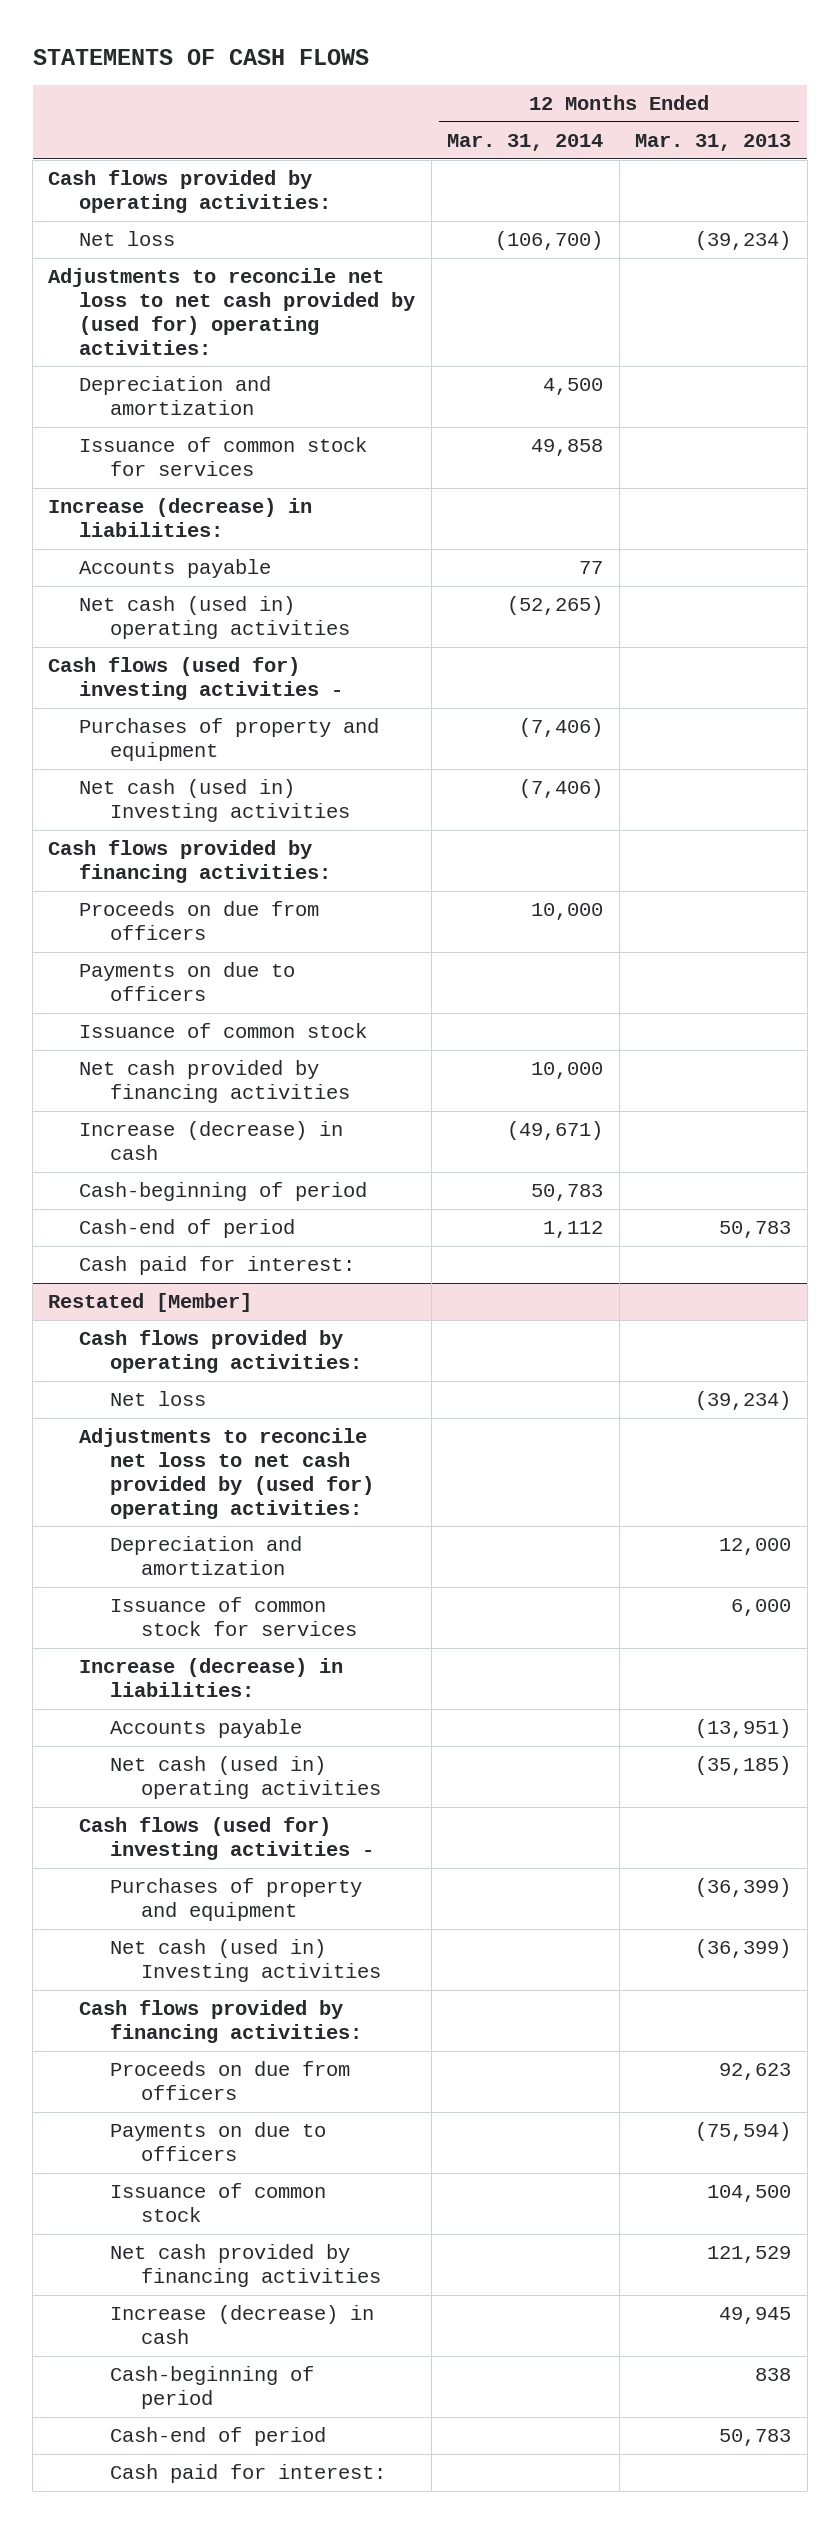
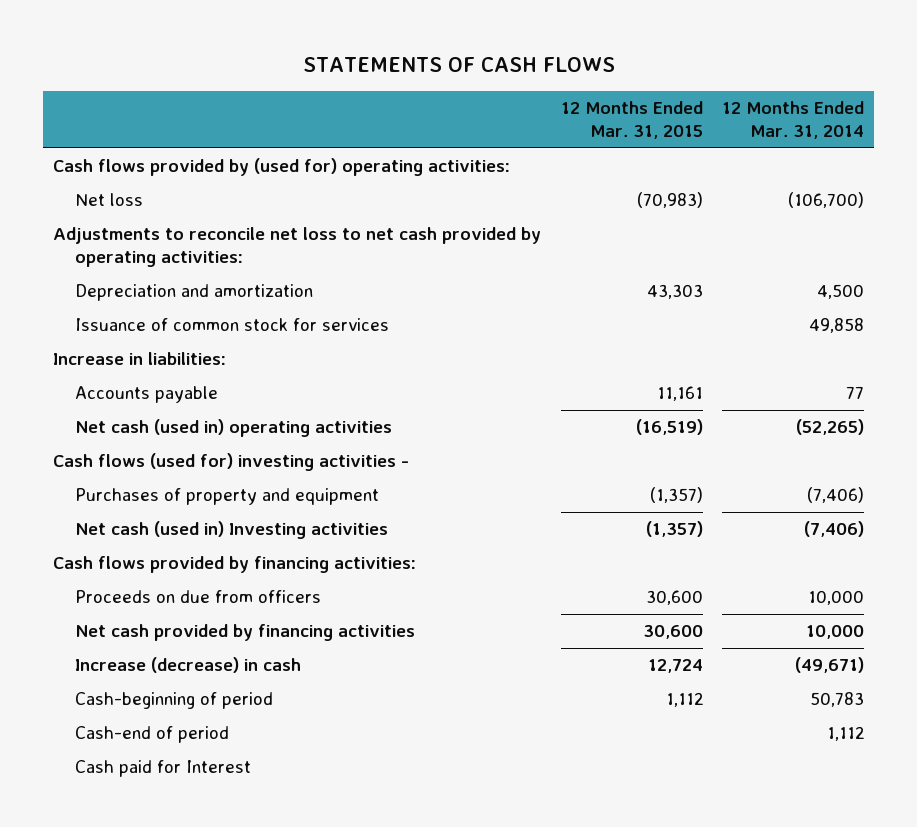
- | 12 Months Ended Mar. 31, 2014 | 12 Months Ended Mar. 31, 2013
+ | 12 Months Ended Mar. 31, 2015 | 12 Months Ended Mar. 31, 2014
- Cash flows provided by operating activities:
+ Cash flows provided by (used for) operating activities:
- Adjustments to reconcile net loss to net cash provided by (used for) operating activities:
+ Adjustments to reconcile net loss to net cash provided by operating activities:
- Increase (decrease) in liabilities:
+ Increase in liabilities:
- Payments on due to officers
- Issuance of common stock
- Cash paid for interest:
- Restated [Member]
- Cash flows provided by operating activities:
- Net loss | | (39,234)
- Adjustments to reconcile net loss to net cash provided by (used for) operating activities:
- Depreciation and amortization | | 12,000
- Issuance of common stock for services | | 6,000
- Increase (decrease) in liabilities:
- Accounts payable | | (13,951)
- Net cash (used in) operating activities | | (35,185)
- Cash flows (used for) investing activities -
- Purchases of property and equipment | | (36,399)
- Net cash (used in) Investing activities | | (36,399)
- Cash flows provided by financing activities:
- Proceeds on due from officers | | 92,623
- Payments on due to officers | | (75,594)
- Issuance of common stock | | 104,500
- Net cash provided by financing activities | | 121,529
- Increase (decrease) in cash | | 49,945
- Cash-beginning of period | | 838
- Cash-end of period | | 50,783
- Cash paid for interest:
+ Cash paid for Interest

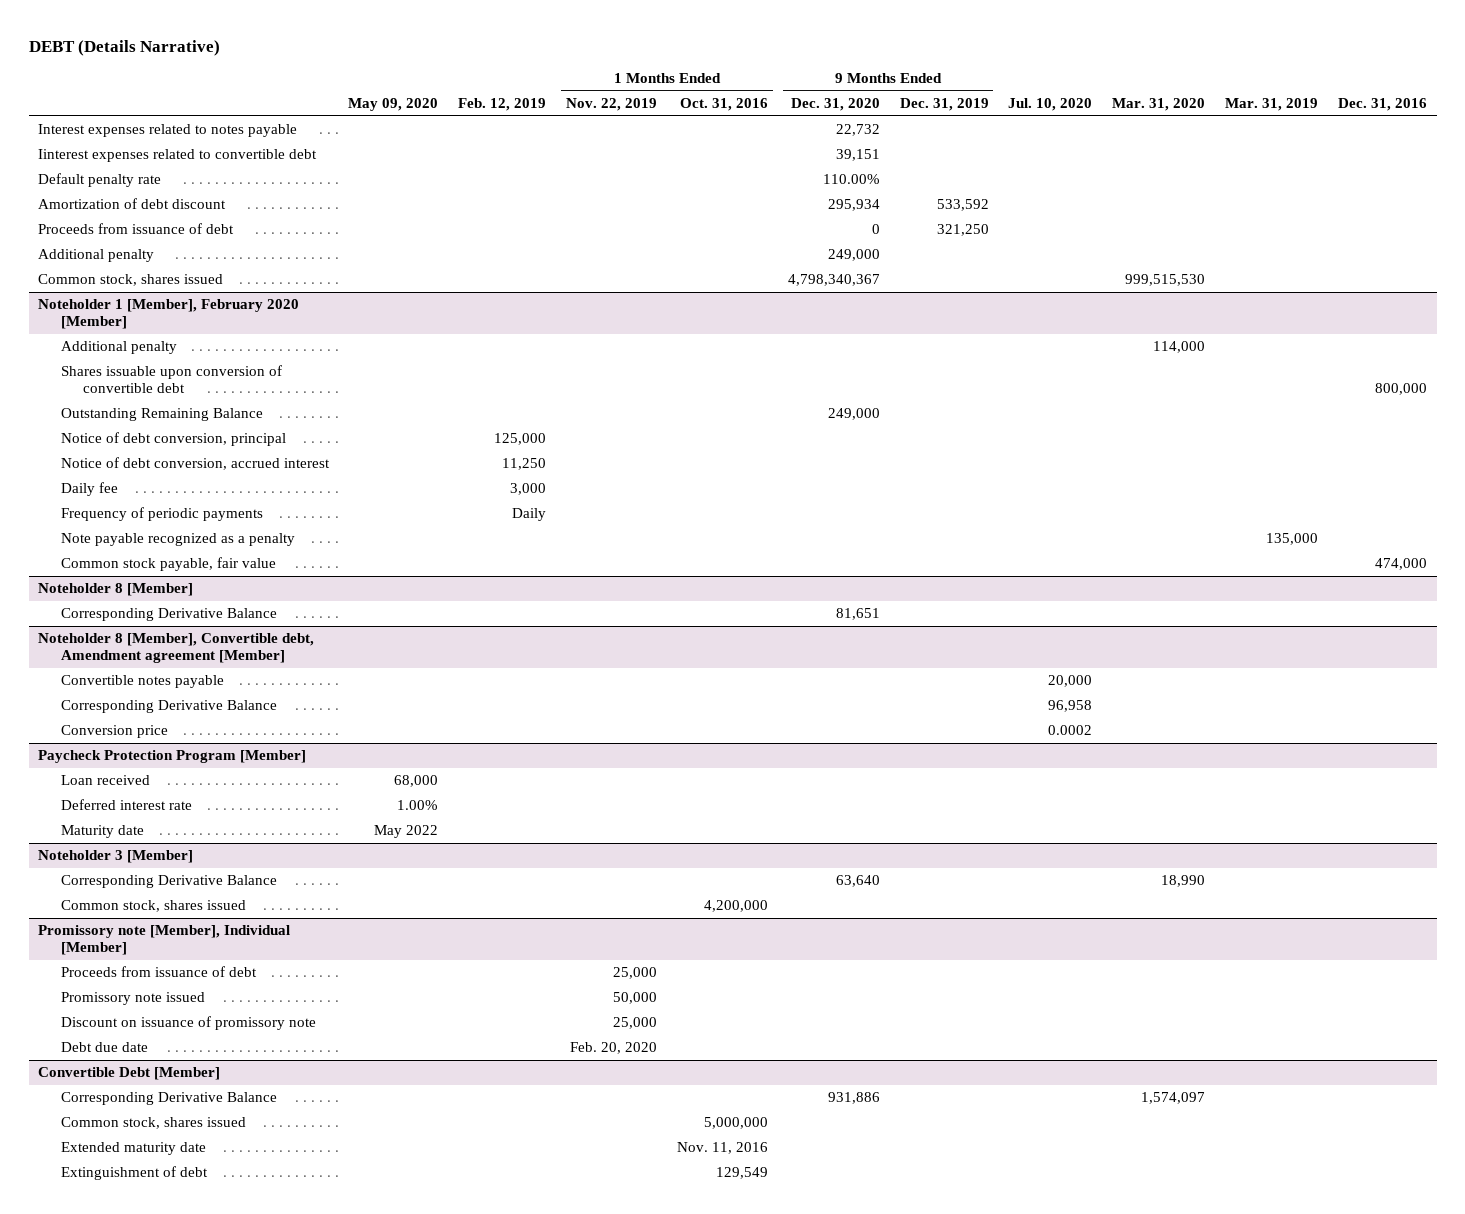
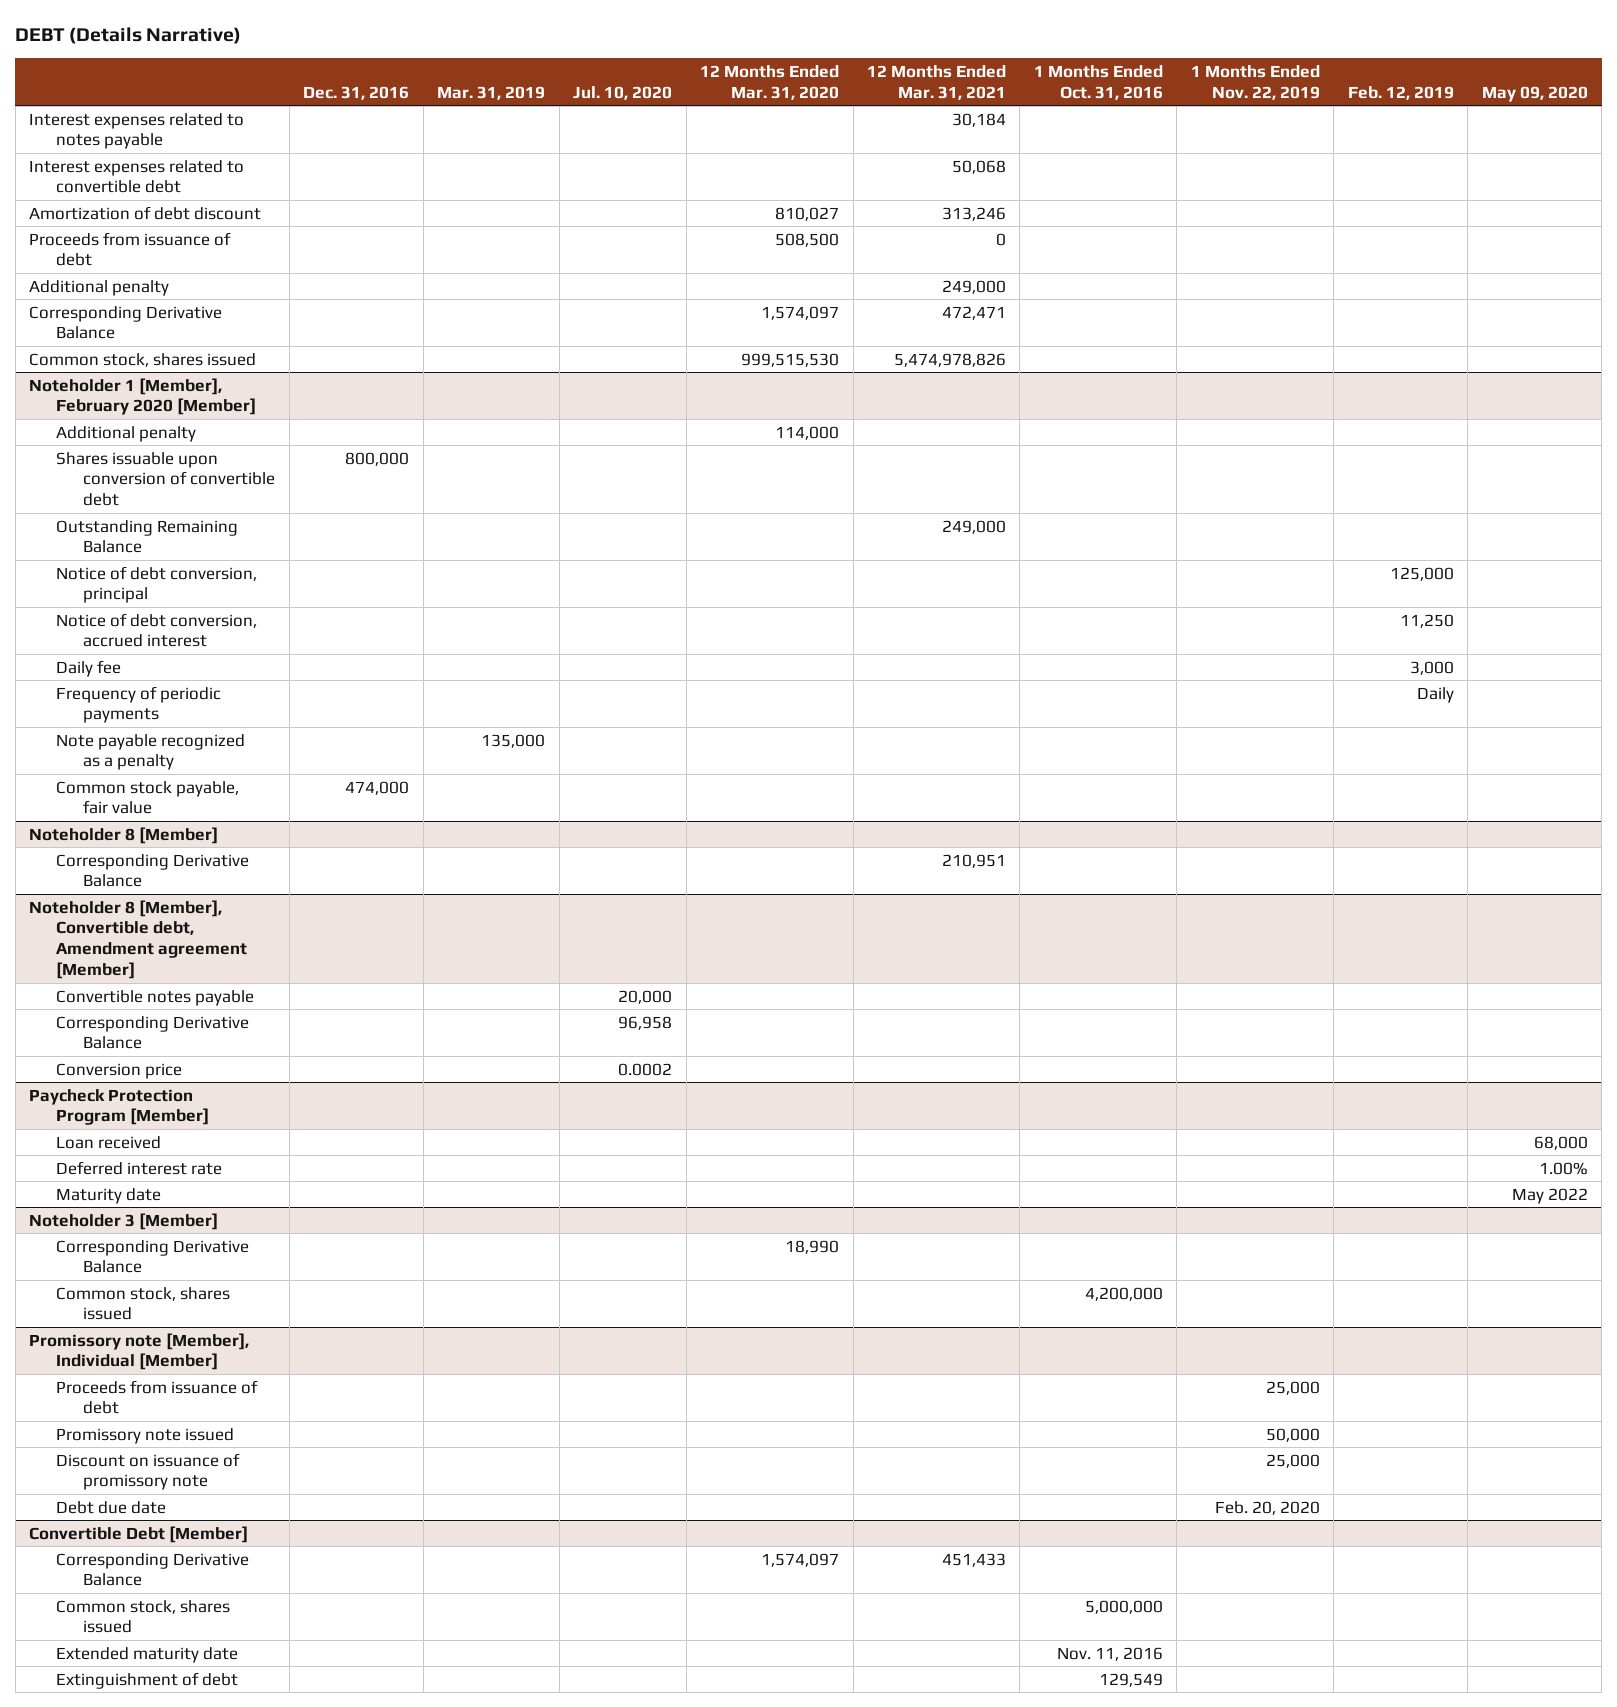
- | May 09, 2020 | Feb. 12, 2019 | 1 Months Ended Nov. 22, 2019 | 1 Months Ended Oct. 31, 2016 | 9 Months Ended Dec. 31, 2020 | 9 Months Ended Dec. 31, 2019 | Jul. 10, 2020 | Mar. 31, 2020 | Mar. 31, 2019 | Dec. 31, 2016
+ | Dec. 31, 2016 | Mar. 31, 2019 | Jul. 10, 2020 | 12 Months Ended Mar. 31, 2020 | 12 Months Ended Mar. 31, 2021 | 1 Months Ended Oct. 31, 2016 | 1 Months Ended Nov. 22, 2019 | Feb. 12, 2019 | May 09, 2020
- Iinterest expenses related to convertible debt | | | | | 39,151 | | | | |
- Default penalty rate | | | | | 110.00% | | | | |
+ Interest expenses related to convertible debt | | | | | 50,068 | | | |
+ Corresponding Derivative Balance | | | | 1,574,097 | 472,471 | | | |

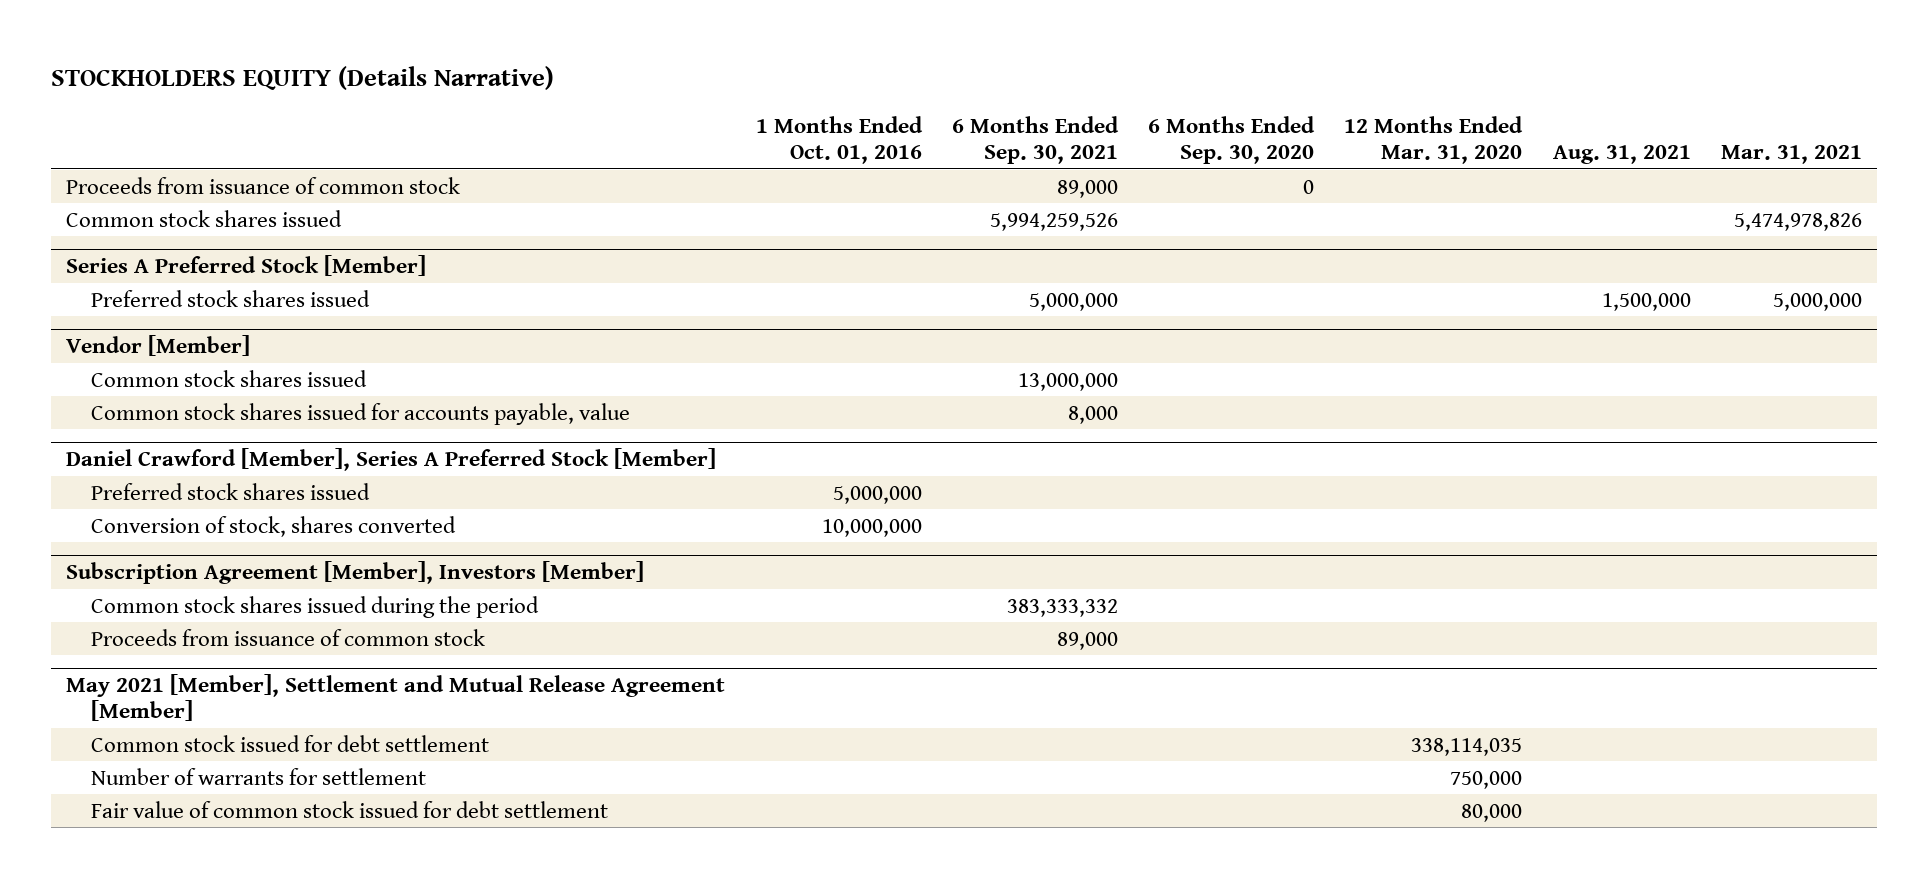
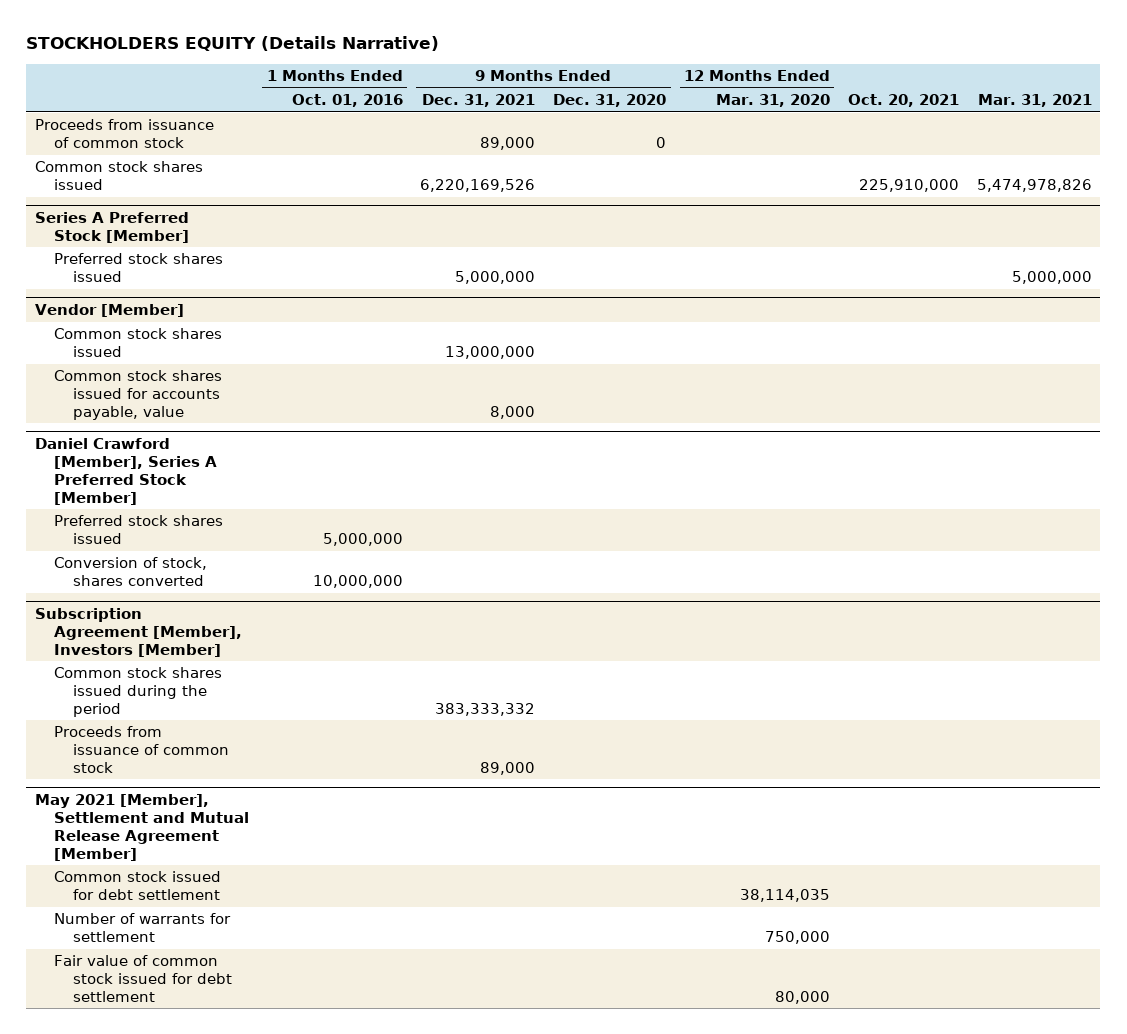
- | 1 Months Ended Oct. 01, 2016 | 6 Months Ended Sep. 30, 2021 | 6 Months Ended Sep. 30, 2020 | 12 Months Ended Mar. 31, 2020 | Aug. 31, 2021 | Mar. 31, 2021
+ | 1 Months Ended Oct. 01, 2016 | 9 Months Ended Dec. 31, 2021 | 9 Months Ended Dec. 31, 2020 | 12 Months Ended Mar. 31, 2020 | Oct. 20, 2021 | Mar. 31, 2021
@ May 2021 [Member], Settlement and Mutual Release Agreement [Member]
- Common stock issued for debt settlement | | | | 338,114,035 | |
+ Common stock issued for debt settlement | | | | 38,114,035 | |

